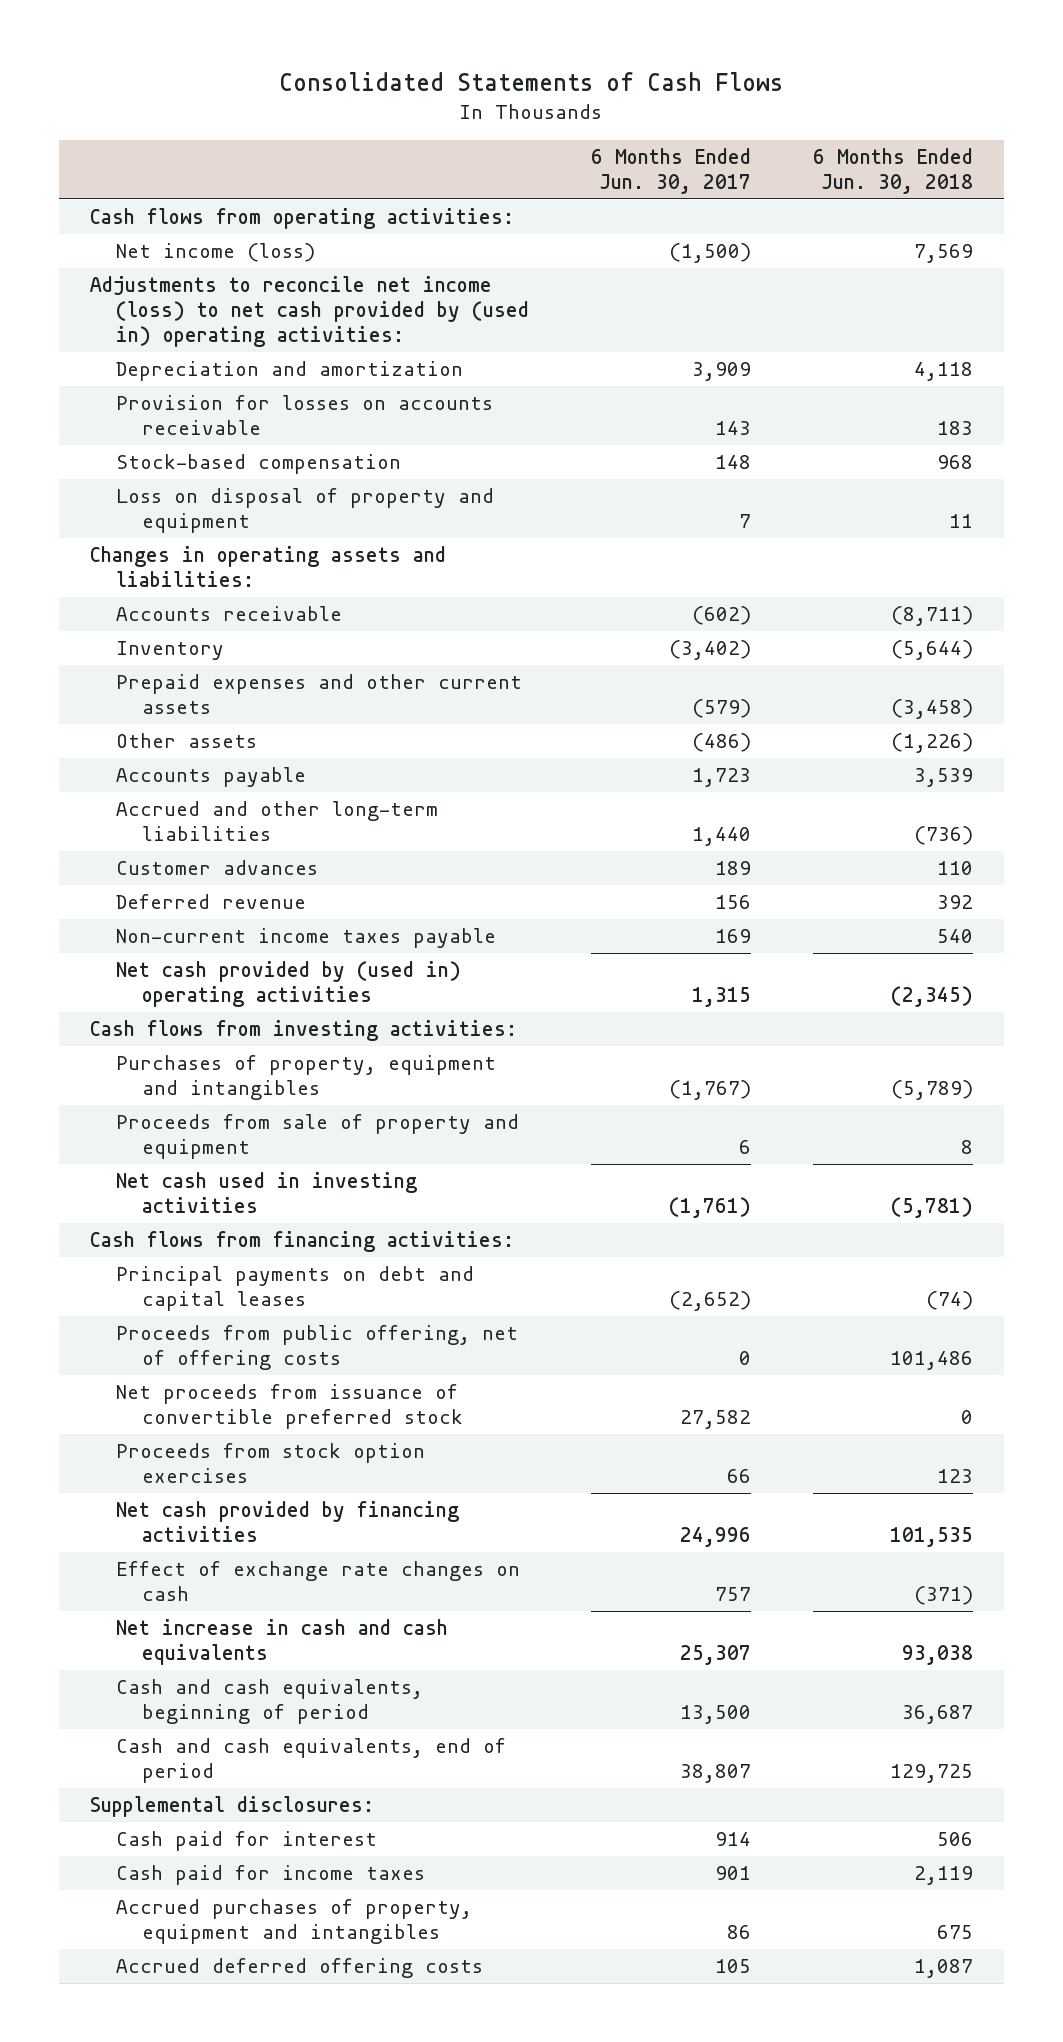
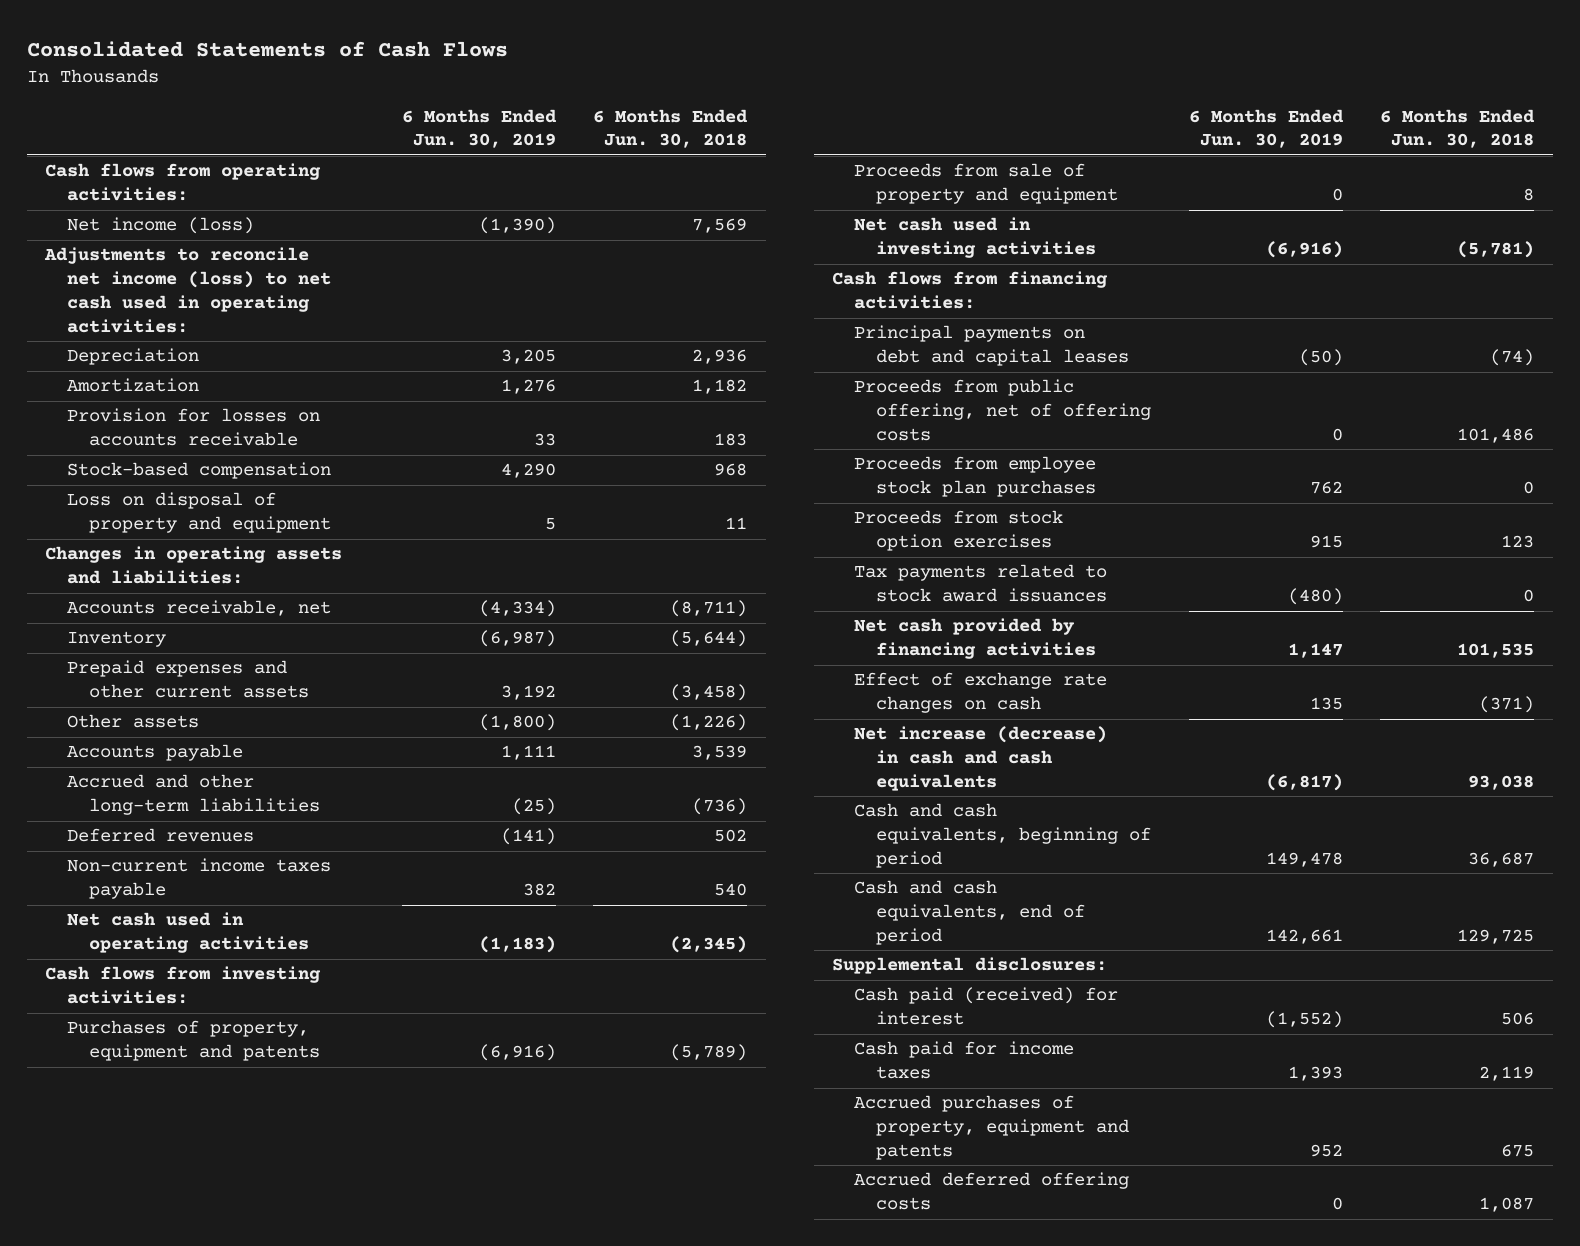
- | 6 Months Ended Jun. 30, 2017 | 6 Months Ended Jun. 30, 2018
+ | 6 Months Ended Jun. 30, 2019 | 6 Months Ended Jun. 30, 2018
- Adjustments to reconcile net income (loss) to net cash provided by (used in) operating activities:
- Depreciation and amortization | 3,909 | 4,118
+ Adjustments to reconcile net income (loss) to net cash used in operating activities:
+ Depreciation | 3,205 | 2,936
+ Amortization | 1,276 | 1,182
- Accounts receivable | (602) | (8,711)
+ Accounts receivable, net | (4,334) | (8,711)
- Customer advances | 189 | 110
- Deferred revenue | 156 | 392
+ Deferred revenues | (141) | 502
- Net cash provided by (used in) operating activities | 1,315 | (2,345)
+ Net cash used in operating activities | (1,183) | (2,345)
- Purchases of property, equipment and intangibles | (1,767) | (5,789)
+ Purchases of property, equipment and patents | (6,916) | (5,789)
- Net proceeds from issuance of convertible preferred stock | 27,582 | 0
+ Proceeds from employee stock plan purchases | 762 | 0
+ Tax payments related to stock award issuances | (480) | 0
- Net increase in cash and cash equivalents | 25,307 | 93,038
+ Net increase (decrease) in cash and cash equivalents | (6,817) | 93,038
- Cash paid for interest | 914 | 506
+ Cash paid (received) for interest | (1,552) | 506
- Accrued purchases of property, equipment and intangibles | 86 | 675
+ Accrued purchases of property, equipment and patents | 952 | 675

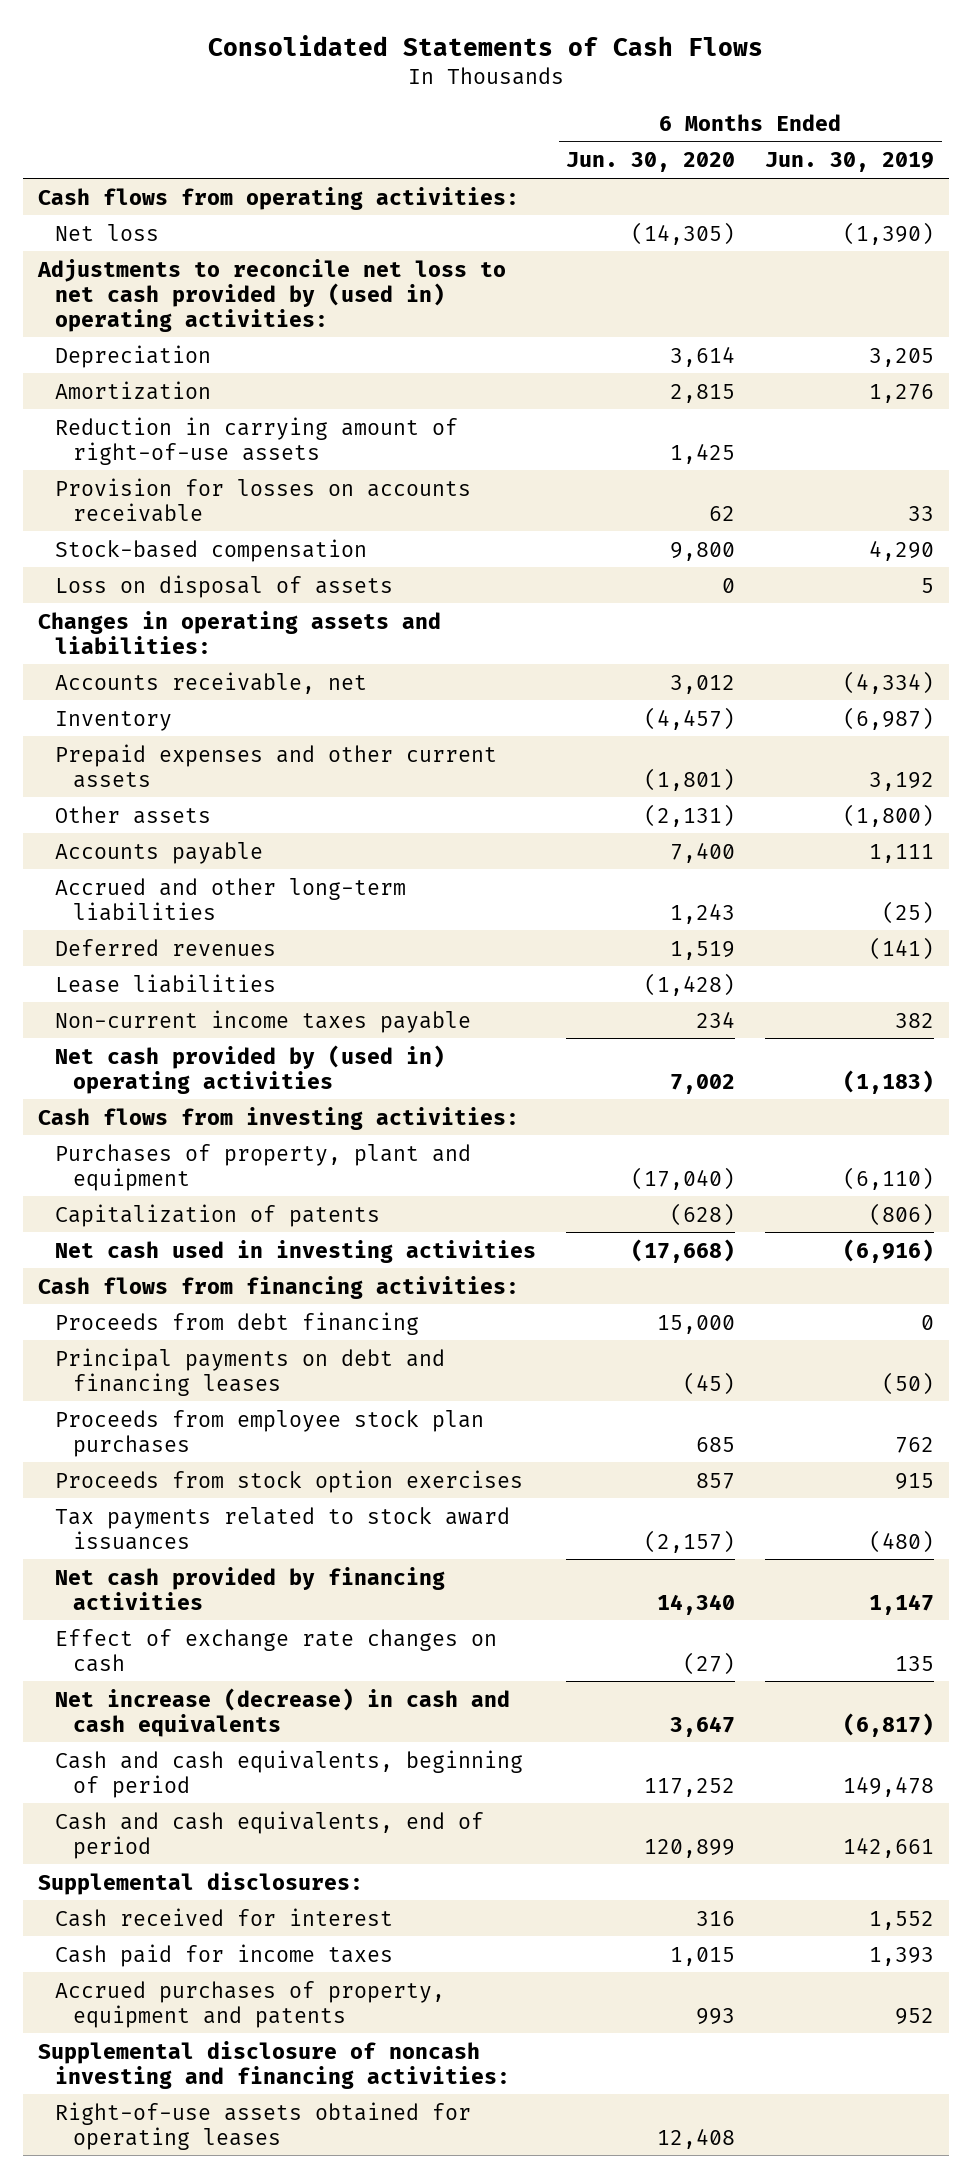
- | 6 Months Ended Jun. 30, 2019 | 6 Months Ended Jun. 30, 2018
+ | 6 Months Ended Jun. 30, 2020 | 6 Months Ended Jun. 30, 2019
- Net income (loss) | (1,390) | 7,569
- Adjustments to reconcile net income (loss) to net cash used in operating activities:
+ Net loss | (14,305) | (1,390)
+ Adjustments to reconcile net loss to net cash provided by (used in) operating activities:
+ Reduction in carrying amount of right-of-use assets | 1,425 |
- Loss on disposal of property and equipment | 5 | 11
+ Loss on disposal of assets | 0 | 5
+ Lease liabilities | (1,428) |
- Net cash used in operating activities | (1,183) | (2,345)
+ Net cash provided by (used in) operating activities | 7,002 | (1,183)
- Purchases of property, equipment and patents | (6,916) | (5,789)
- Proceeds from sale of property and equipment | 0 | 8
+ Purchases of property, plant and equipment | (17,040) | (6,110)
+ Capitalization of patents | (628) | (806)
- Principal payments on debt and capital leases | (50) | (74)
- Proceeds from public offering, net of offering costs | 0 | 101,486
+ Proceeds from debt financing | 15,000 | 0
+ Principal payments on debt and financing leases | (45) | (50)
- Cash paid (received) for interest | (1,552) | 506
+ Cash received for interest | 316 | 1,552
- Accrued deferred offering costs | 0 | 1,087
+ Supplemental disclosure of noncash investing and financing activities:
+ Right-of-use assets obtained for operating leases | 12,408 |

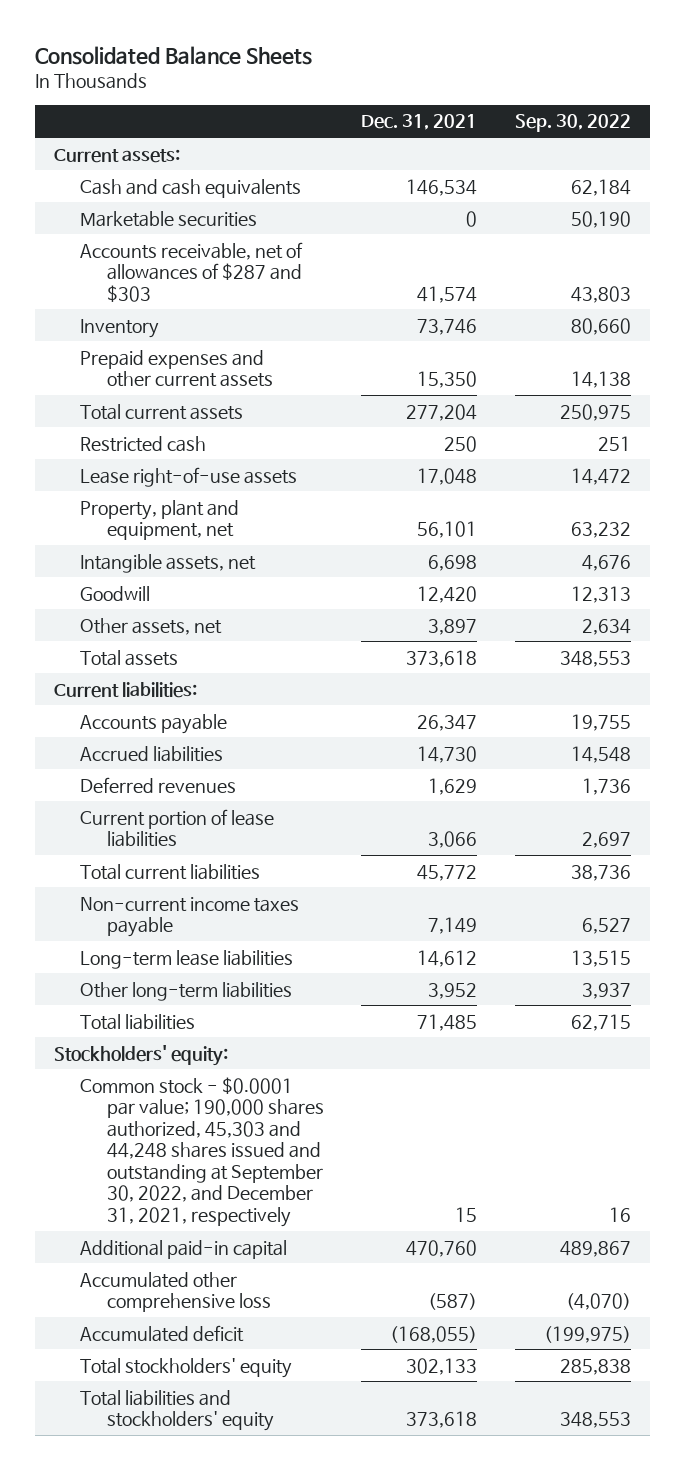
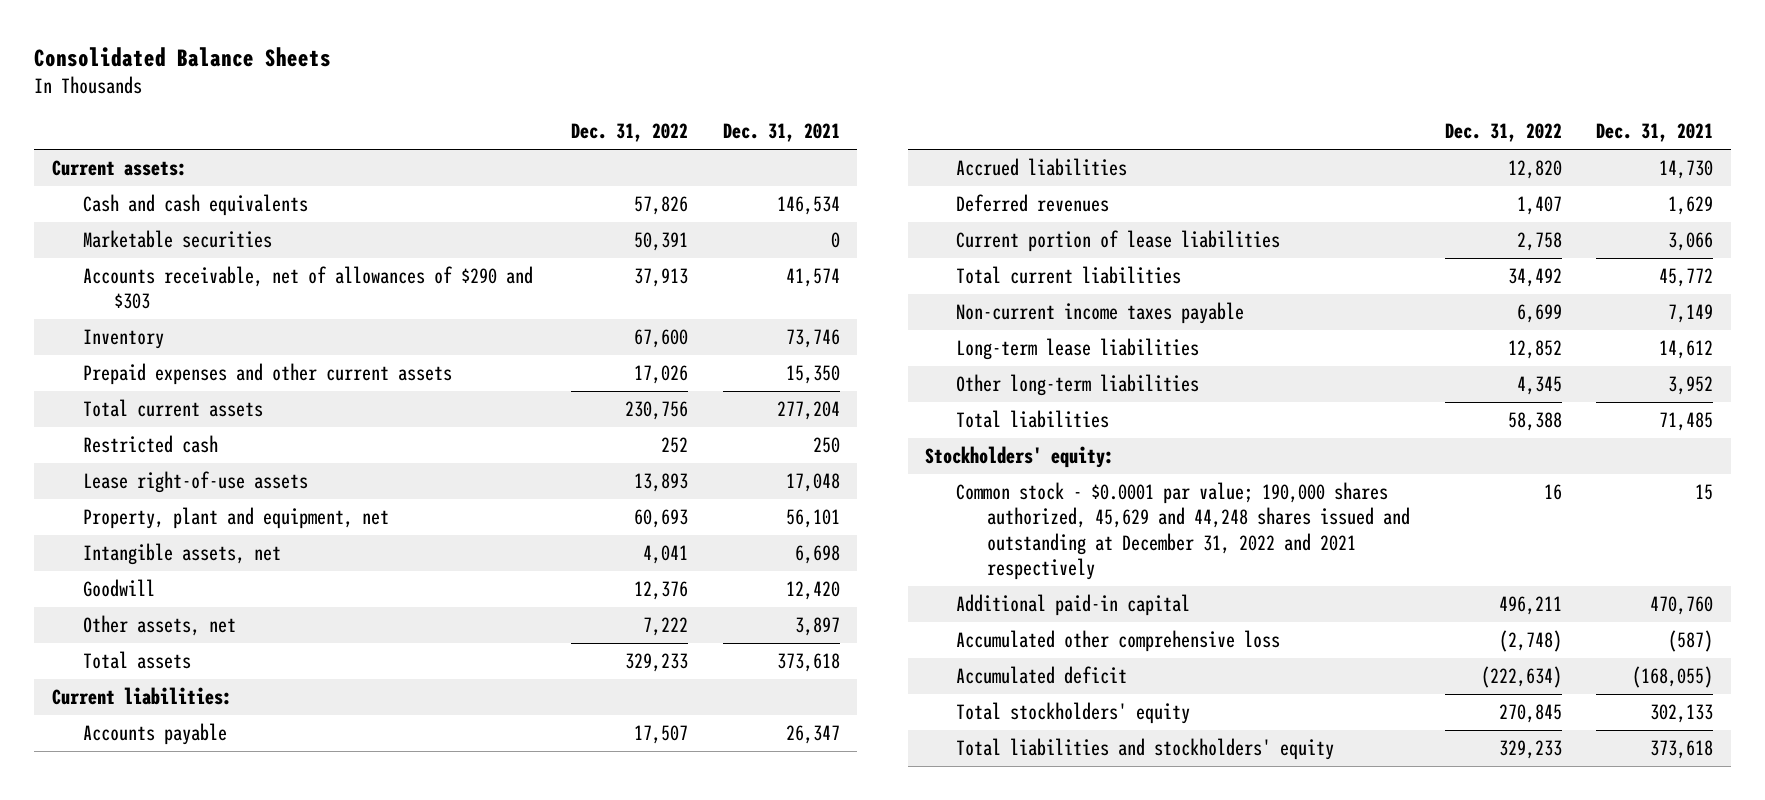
- | Dec. 31, 2021 | Sep. 30, 2022
+ | Dec. 31, 2022 | Dec. 31, 2021
- Accounts receivable, net of allowances of $287 and $303 | 41,574 | 43,803
+ Accounts receivable, net of allowances of $290 and $303 | 37,913 | 41,574
- Common stock - $0.0001 par value; 190,000 shares authorized, 45,303 and 44,248 shares issued and outstanding at September 30, 2022, and December 31, 2021, respectively | 15 | 16
+ Common stock - $0.0001 par value; 190,000 shares authorized, 45,629 and 44,248 shares issued and outstanding at December 31, 2022 and 2021 respectively | 16 | 15

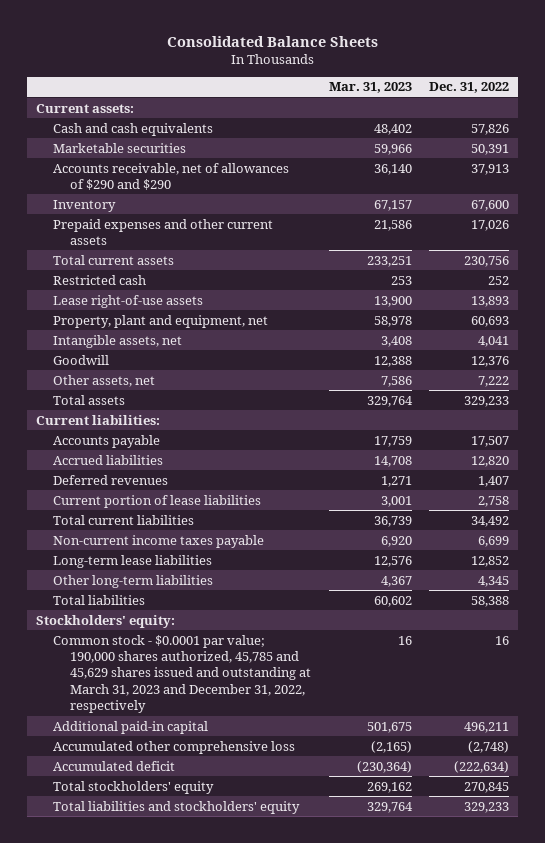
- | Dec. 31, 2022 | Dec. 31, 2021
+ | Mar. 31, 2023 | Dec. 31, 2022
- Accounts receivable, net of allowances of $290 and $303 | 37,913 | 41,574
+ Accounts receivable, net of allowances of $290 and $290 | 36,140 | 37,913
- Common stock - $0.0001 par value; 190,000 shares authorized, 45,629 and 44,248 shares issued and outstanding at December 31, 2022 and 2021 respectively | 16 | 15
+ Common stock - $0.0001 par value; 190,000 shares authorized, 45,785 and 45,629 shares issued and outstanding at March 31, 2023 and December 31, 2022, respectively | 16 | 16

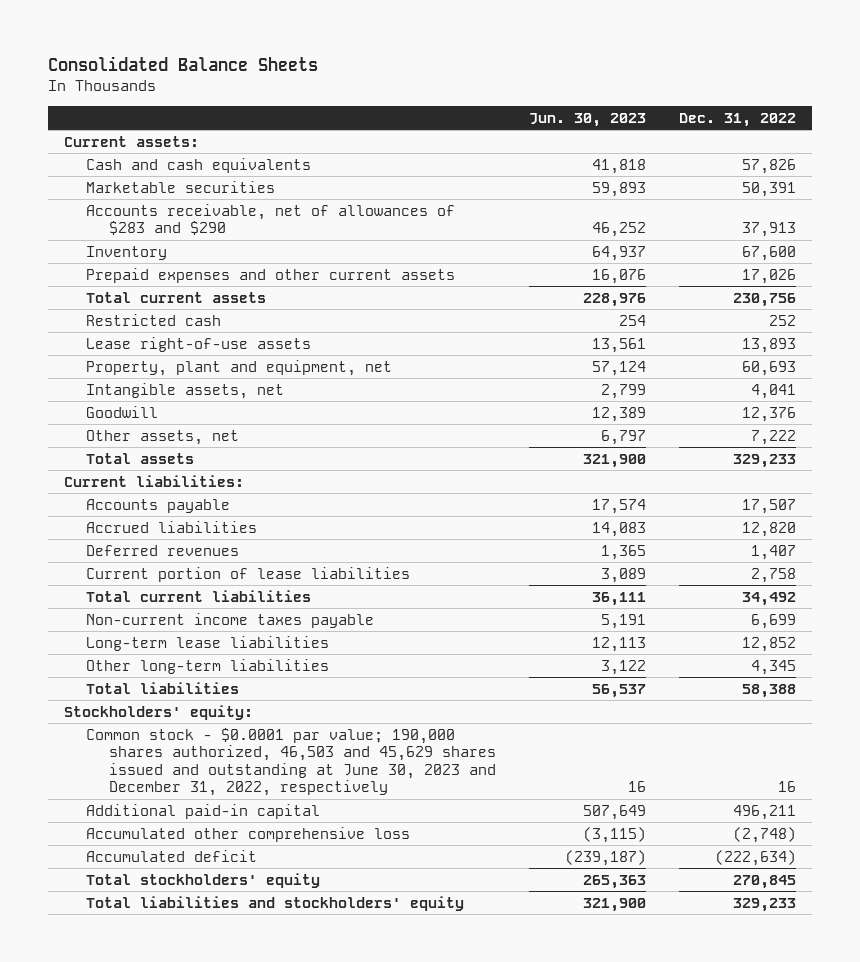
- | Mar. 31, 2023 | Dec. 31, 2022
+ | Jun. 30, 2023 | Dec. 31, 2022
- Accounts receivable, net of allowances of $290 and $290 | 36,140 | 37,913
+ Accounts receivable, net of allowances of $283 and $290 | 46,252 | 37,913
- Common stock - $0.0001 par value; 190,000 shares authorized, 45,785 and 45,629 shares issued and outstanding at March 31, 2023 and December 31, 2022, respectively | 16 | 16
+ Common stock - $0.0001 par value; 190,000 shares authorized, 46,503 and 45,629 shares issued and outstanding at June 30, 2023 and December 31, 2022, respectively | 16 | 16

